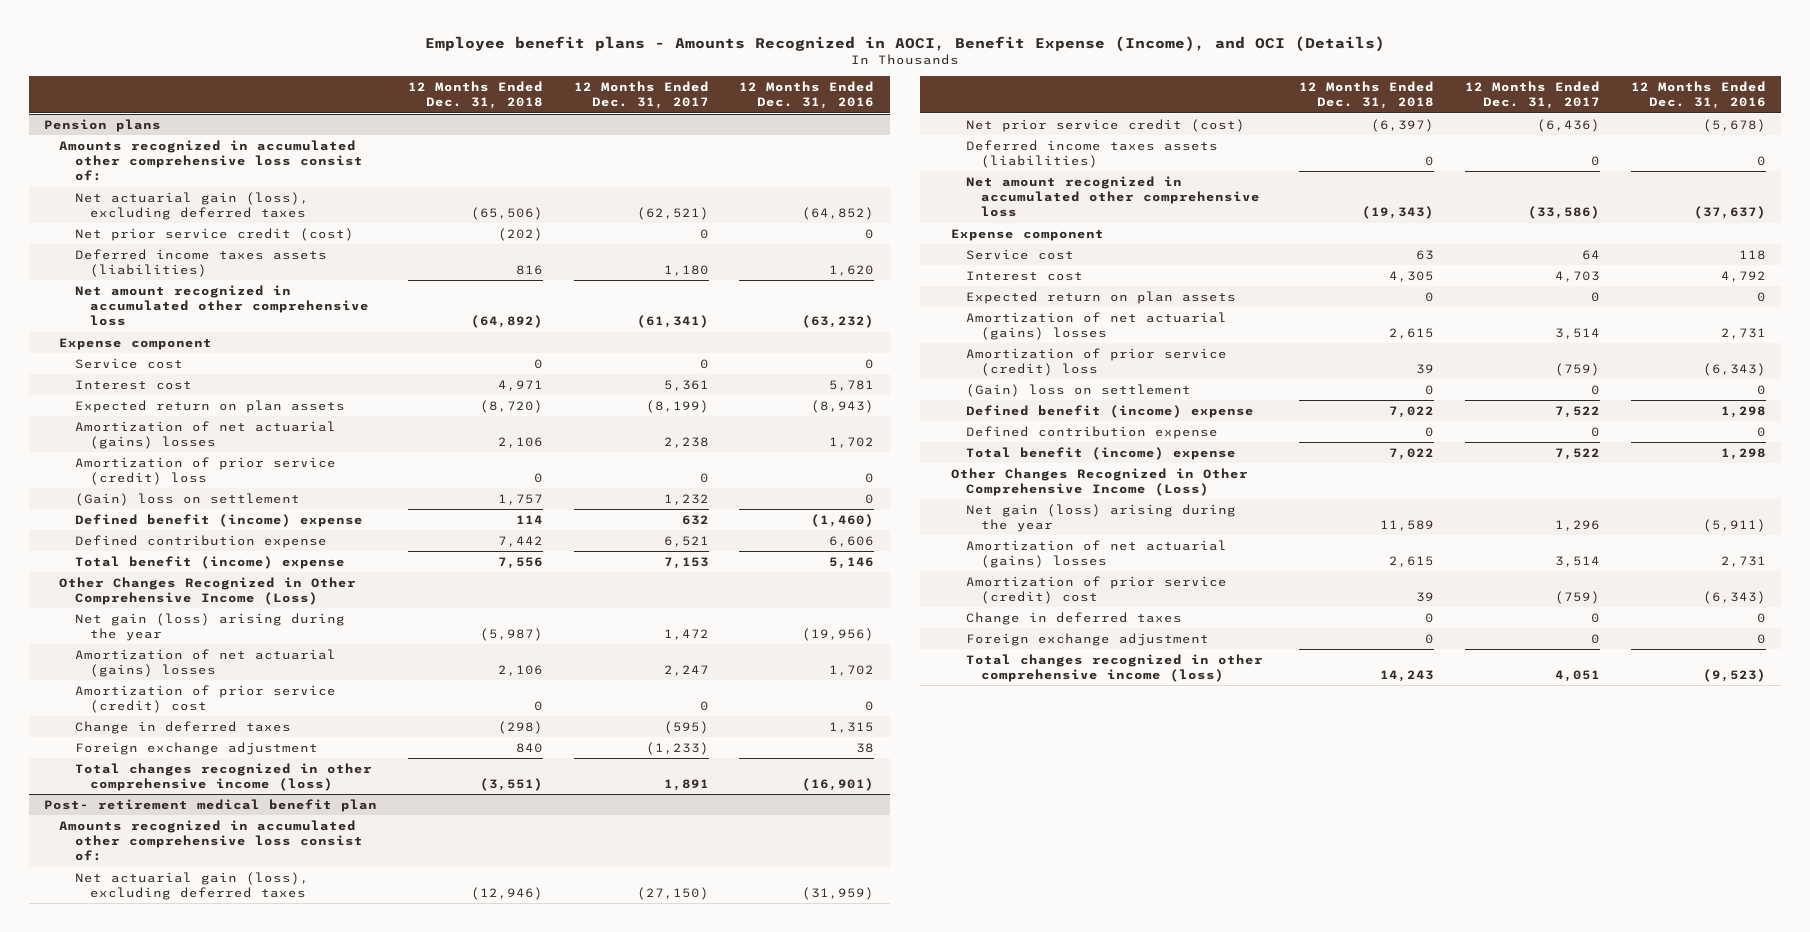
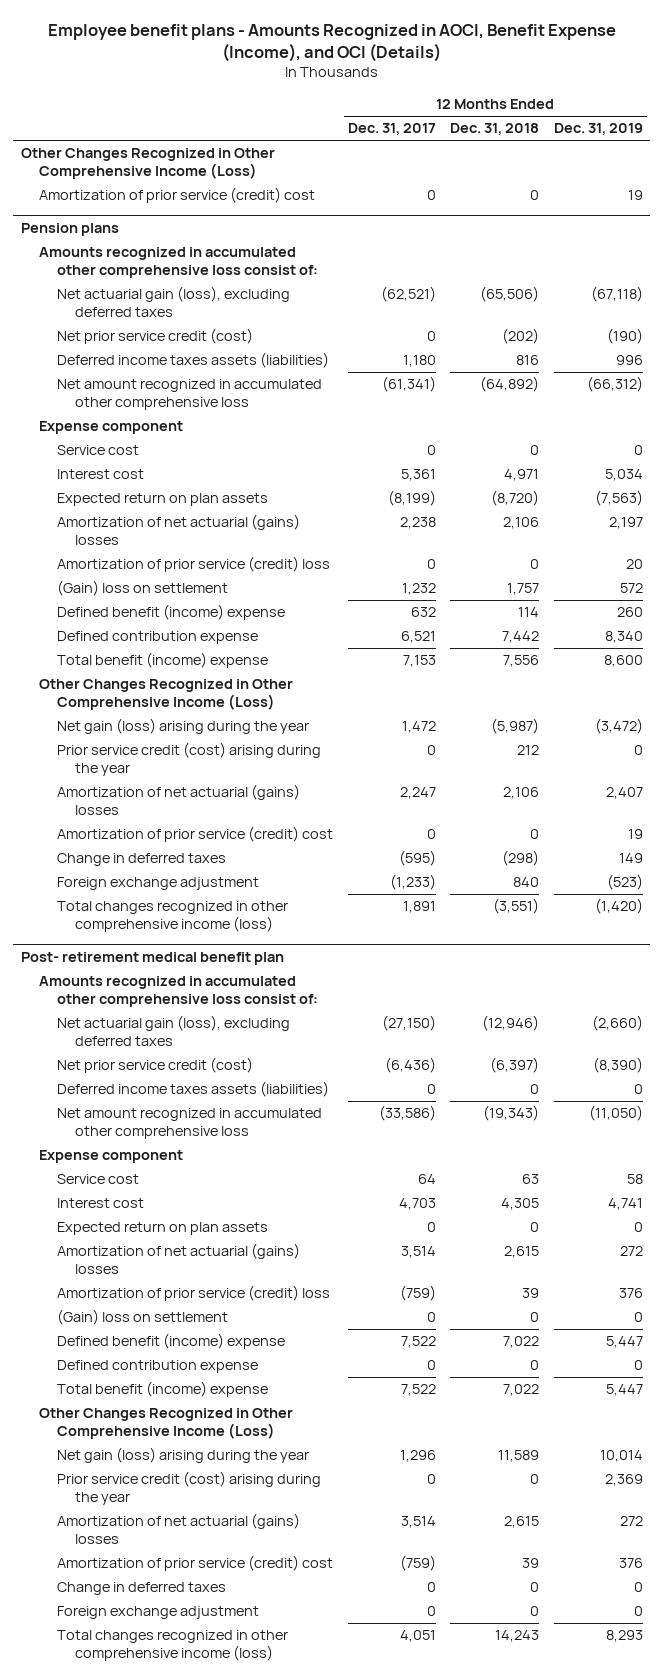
- | 12 Months Ended Dec. 31, 2018 | 12 Months Ended Dec. 31, 2017 | 12 Months Ended Dec. 31, 2016
+ | 12 Months Ended Dec. 31, 2017 | 12 Months Ended Dec. 31, 2018 | 12 Months Ended Dec. 31, 2019
+ Other Changes Recognized in Other Comprehensive Income (Loss)
+ Amortization of prior service (credit) cost | 0 | 0 | 19
@ Pension plans
+ Prior service credit (cost) arising during the year | 0 | 212 | 0
@ Post- retirement medical benefit plan
+ Prior service credit (cost) arising during the year | 0 | 0 | 2,369

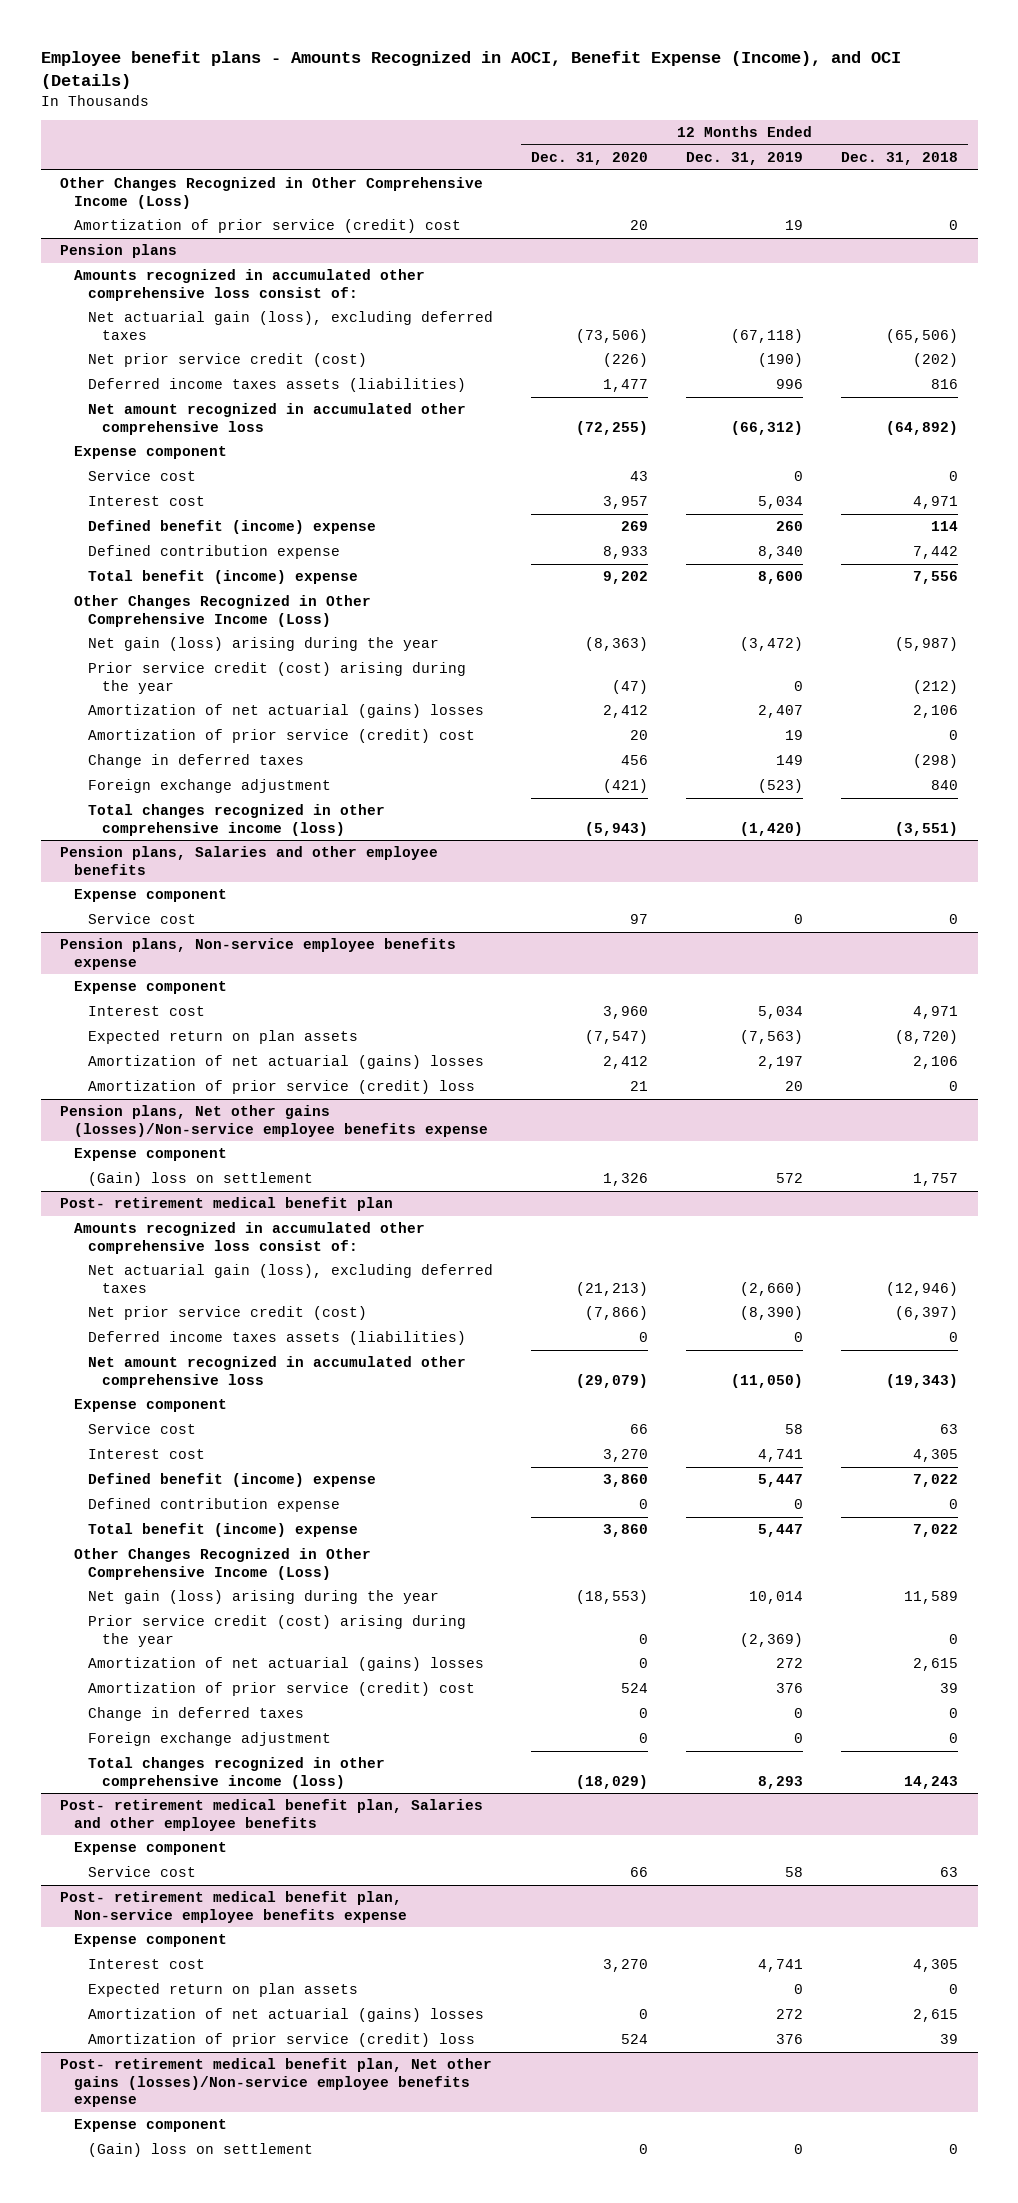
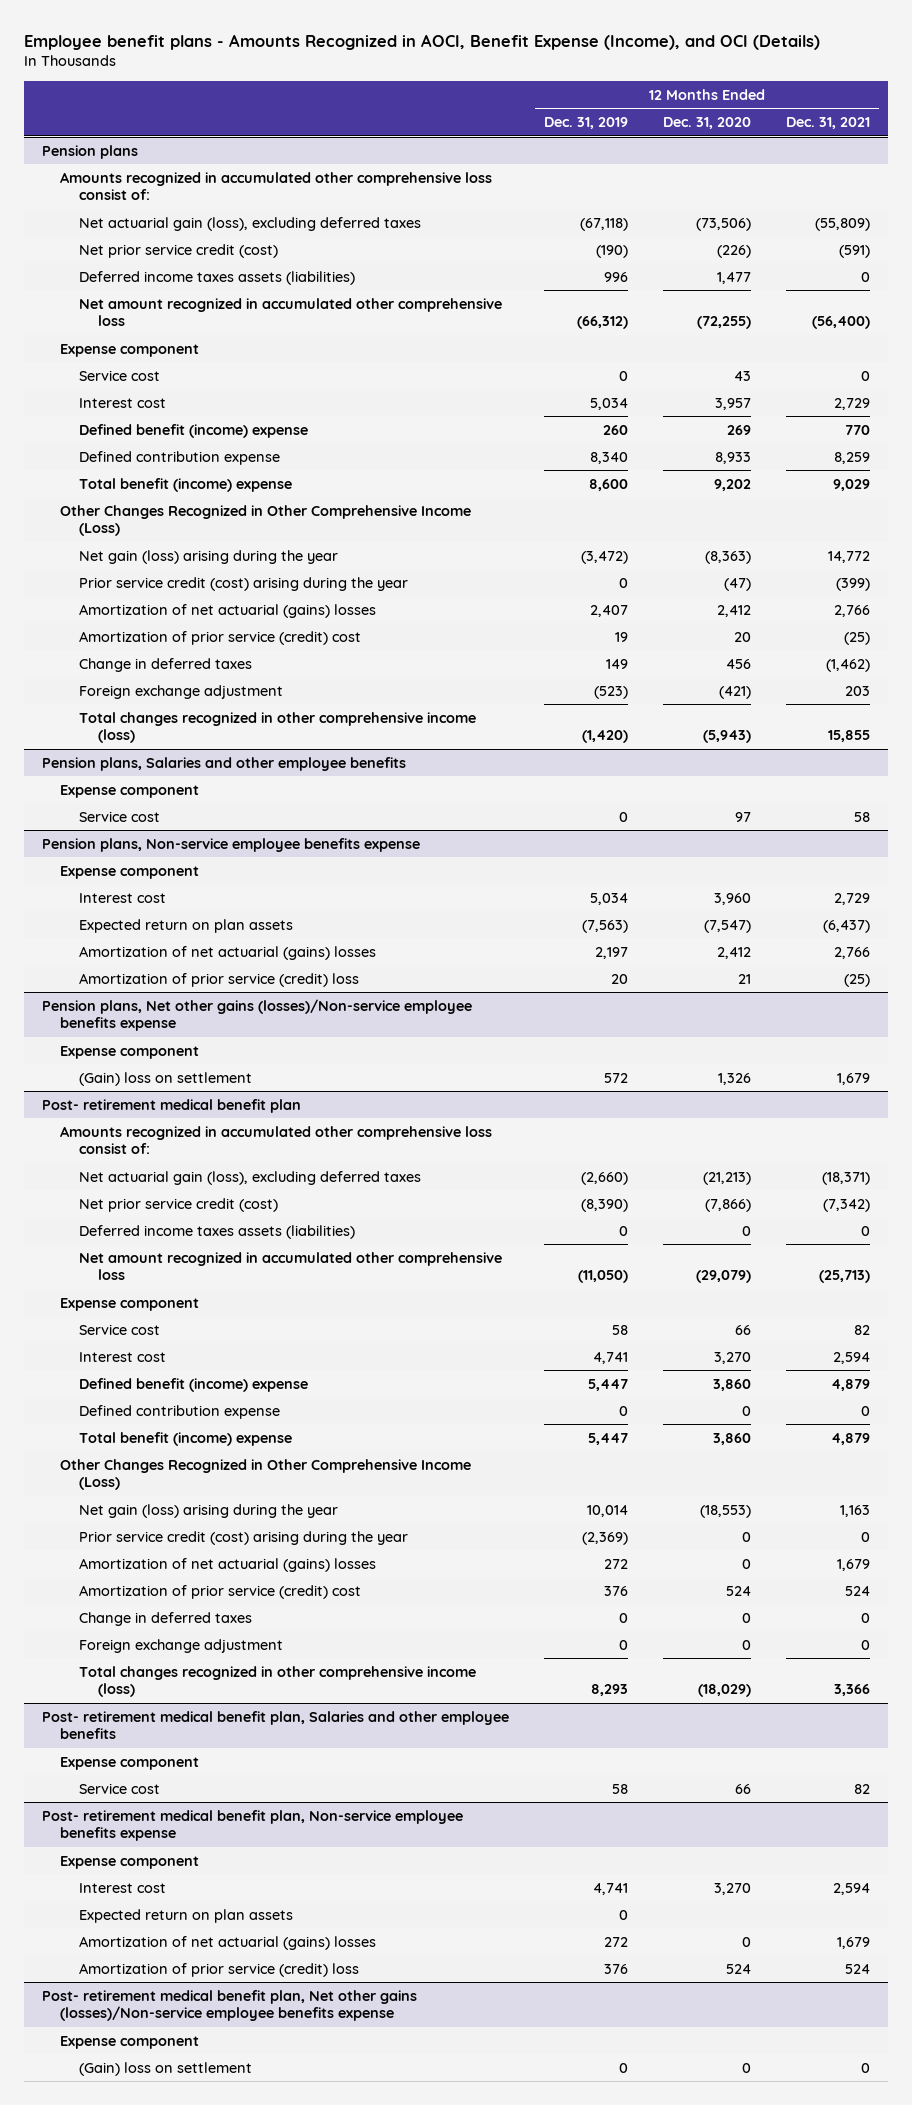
- | 12 Months Ended Dec. 31, 2020 | 12 Months Ended Dec. 31, 2019 | 12 Months Ended Dec. 31, 2018
+ | 12 Months Ended Dec. 31, 2019 | 12 Months Ended Dec. 31, 2020 | 12 Months Ended Dec. 31, 2021
- Other Changes Recognized in Other Comprehensive Income (Loss)
- Amortization of prior service (credit) cost | 20 | 19 | 0

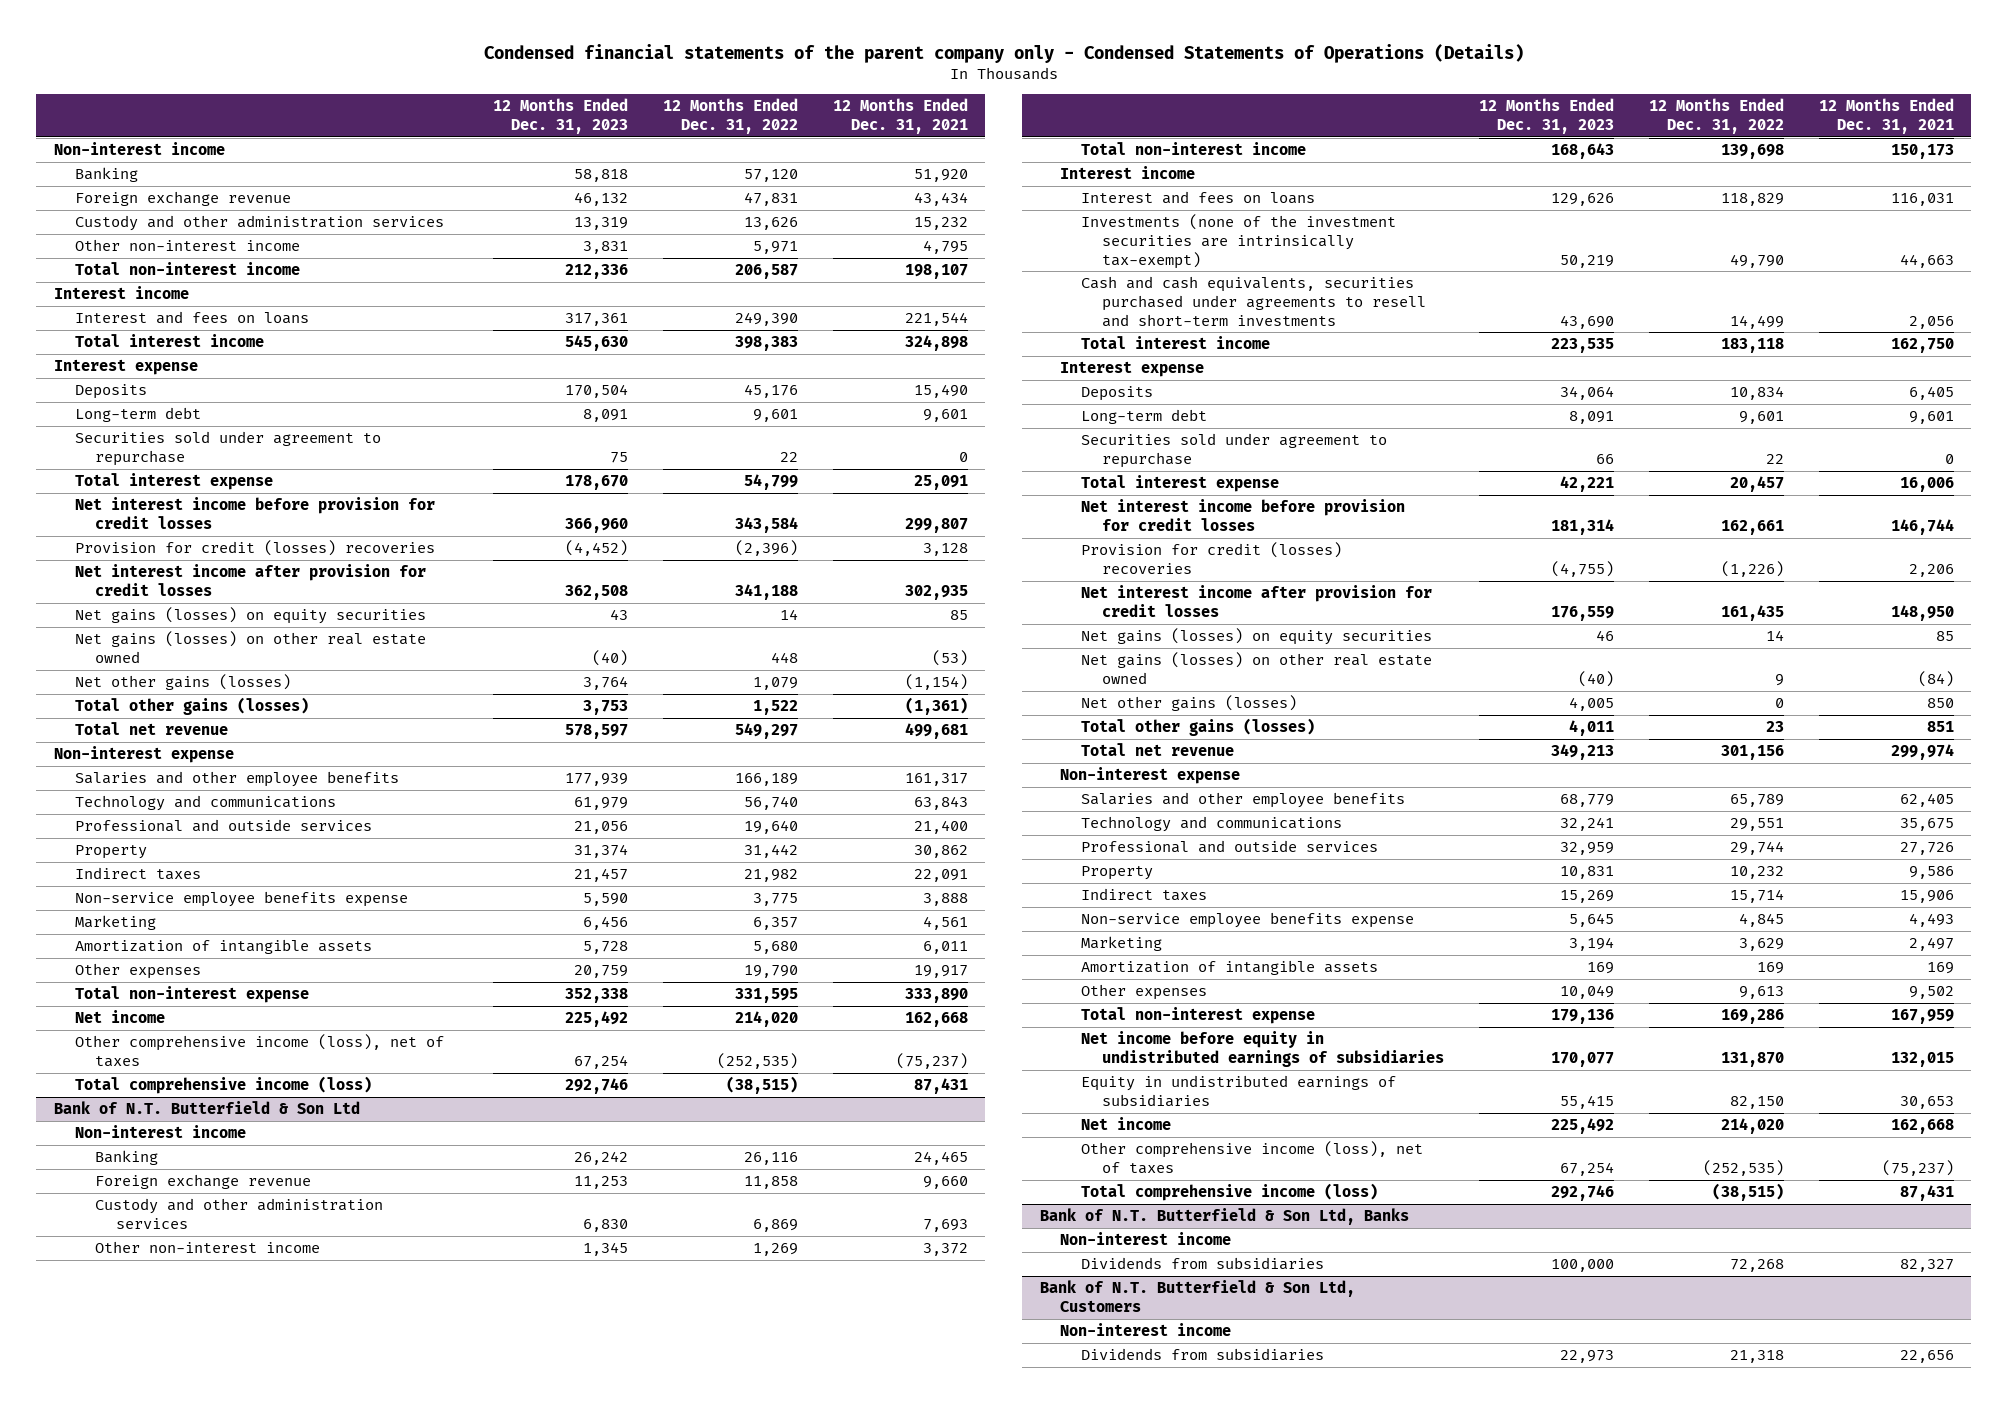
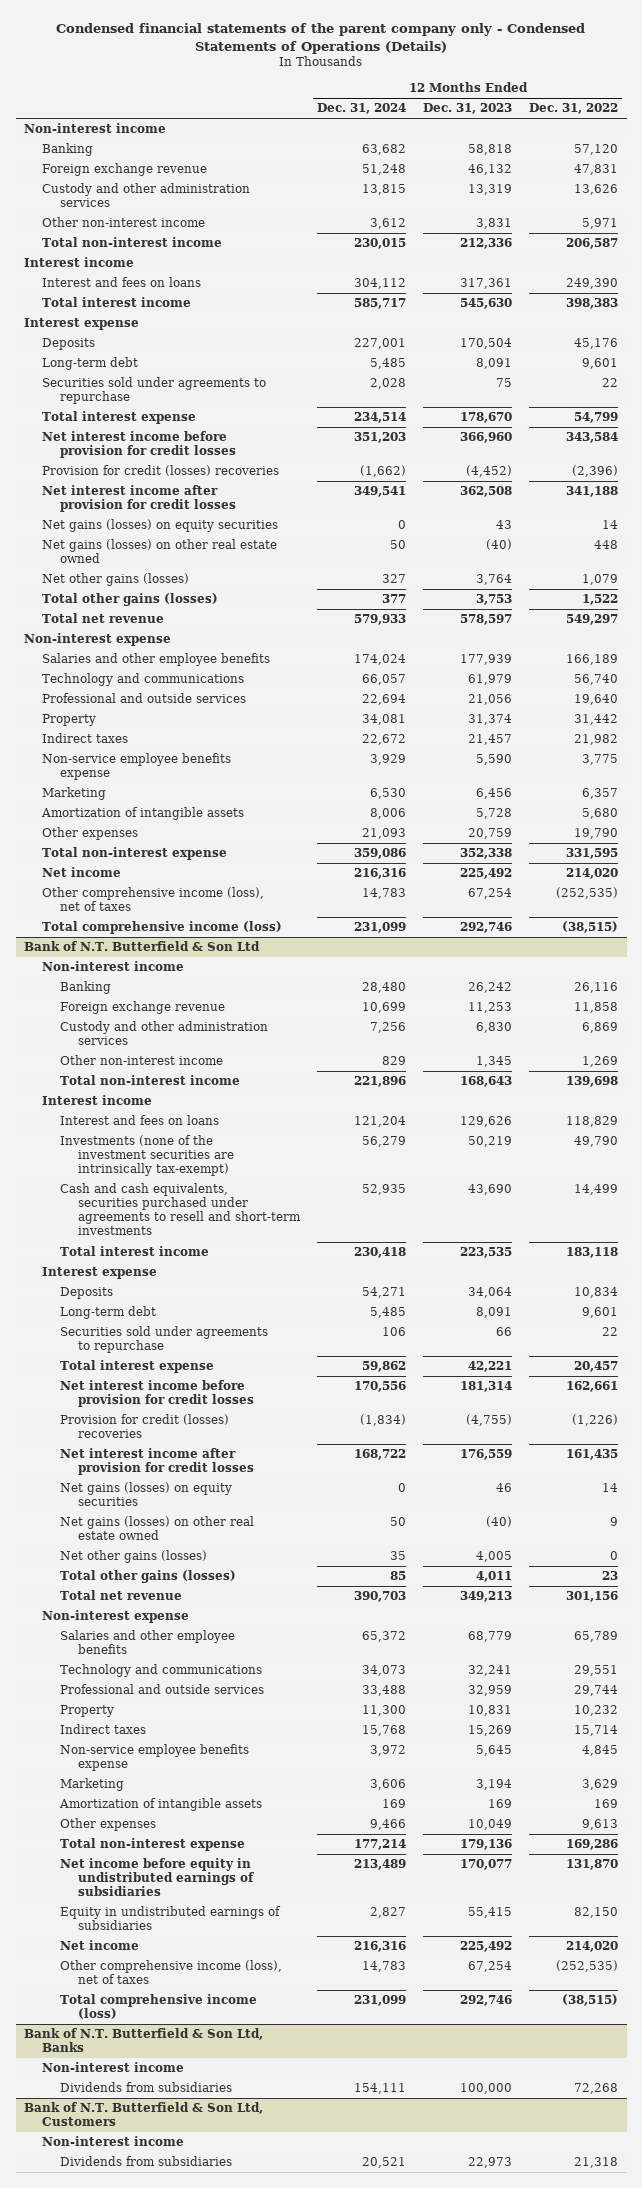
- | 12 Months Ended Dec. 31, 2023 | 12 Months Ended Dec. 31, 2022 | 12 Months Ended Dec. 31, 2021
+ | 12 Months Ended Dec. 31, 2024 | 12 Months Ended Dec. 31, 2023 | 12 Months Ended Dec. 31, 2022
- Securities sold under agreement to repurchase | 75 | 22 | 0
+ Securities sold under agreements to repurchase | 2,028 | 75 | 22
@ Bank of N.T. Butterfield & Son Ltd
- Securities sold under agreement to repurchase | 66 | 22 | 0
+ Securities sold under agreements to repurchase | 106 | 66 | 22

